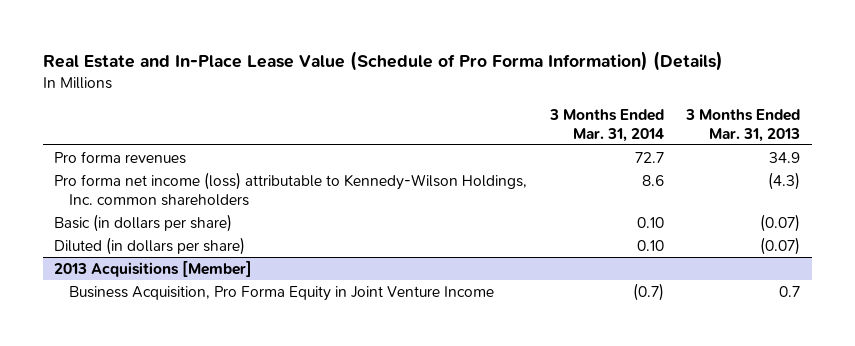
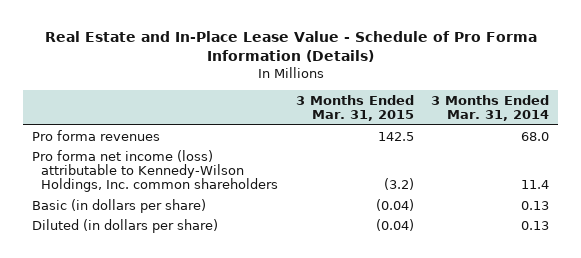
- Real Estate and In-Place Lease Value (Schedule of Pro Forma Information) (Details)
+ Real Estate and In-Place Lease Value - Schedule of Pro Forma Information (Details)
- | 3 Months Ended Mar. 31, 2014 | 3 Months Ended Mar. 31, 2013
+ | 3 Months Ended Mar. 31, 2015 | 3 Months Ended Mar. 31, 2014
- Pro forma revenues | 72.7 | 34.9
- Pro forma net income (loss) attributable to Kennedy-Wilson Holdings, Inc. common shareholders | 8.6 | (4.3)
- Basic (in dollars per share) | 0.10 | (0.07)
- Diluted (in dollars per share) | 0.10 | (0.07)
- 2013 Acquisitions [Member]
- Business Acquisition, Pro Forma Equity in Joint Venture Income | (0.7) | 0.7
+ Pro forma revenues | 142.5 | 68.0
+ Pro forma net income (loss) attributable to Kennedy-Wilson Holdings, Inc. common shareholders | (3.2) | 11.4
+ Basic (in dollars per share) | (0.04) | 0.13
+ Diluted (in dollars per share) | (0.04) | 0.13

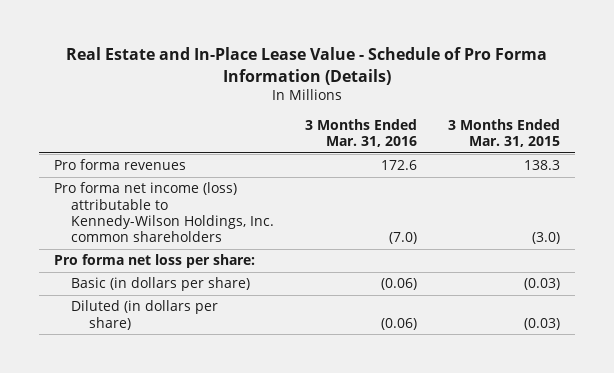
- | 3 Months Ended Mar. 31, 2015 | 3 Months Ended Mar. 31, 2014
+ | 3 Months Ended Mar. 31, 2016 | 3 Months Ended Mar. 31, 2015
- Pro forma revenues | 142.5 | 68.0
- Pro forma net income (loss) attributable to Kennedy-Wilson Holdings, Inc. common shareholders | (3.2) | 11.4
- Basic (in dollars per share) | (0.04) | 0.13
- Diluted (in dollars per share) | (0.04) | 0.13
+ Pro forma revenues | 172.6 | 138.3
+ Pro forma net income (loss) attributable to Kennedy-Wilson Holdings, Inc. common shareholders | (7.0) | (3.0)
+ Pro forma net loss per share:
+ Basic (in dollars per share) | (0.06) | (0.03)
+ Diluted (in dollars per share) | (0.06) | (0.03)

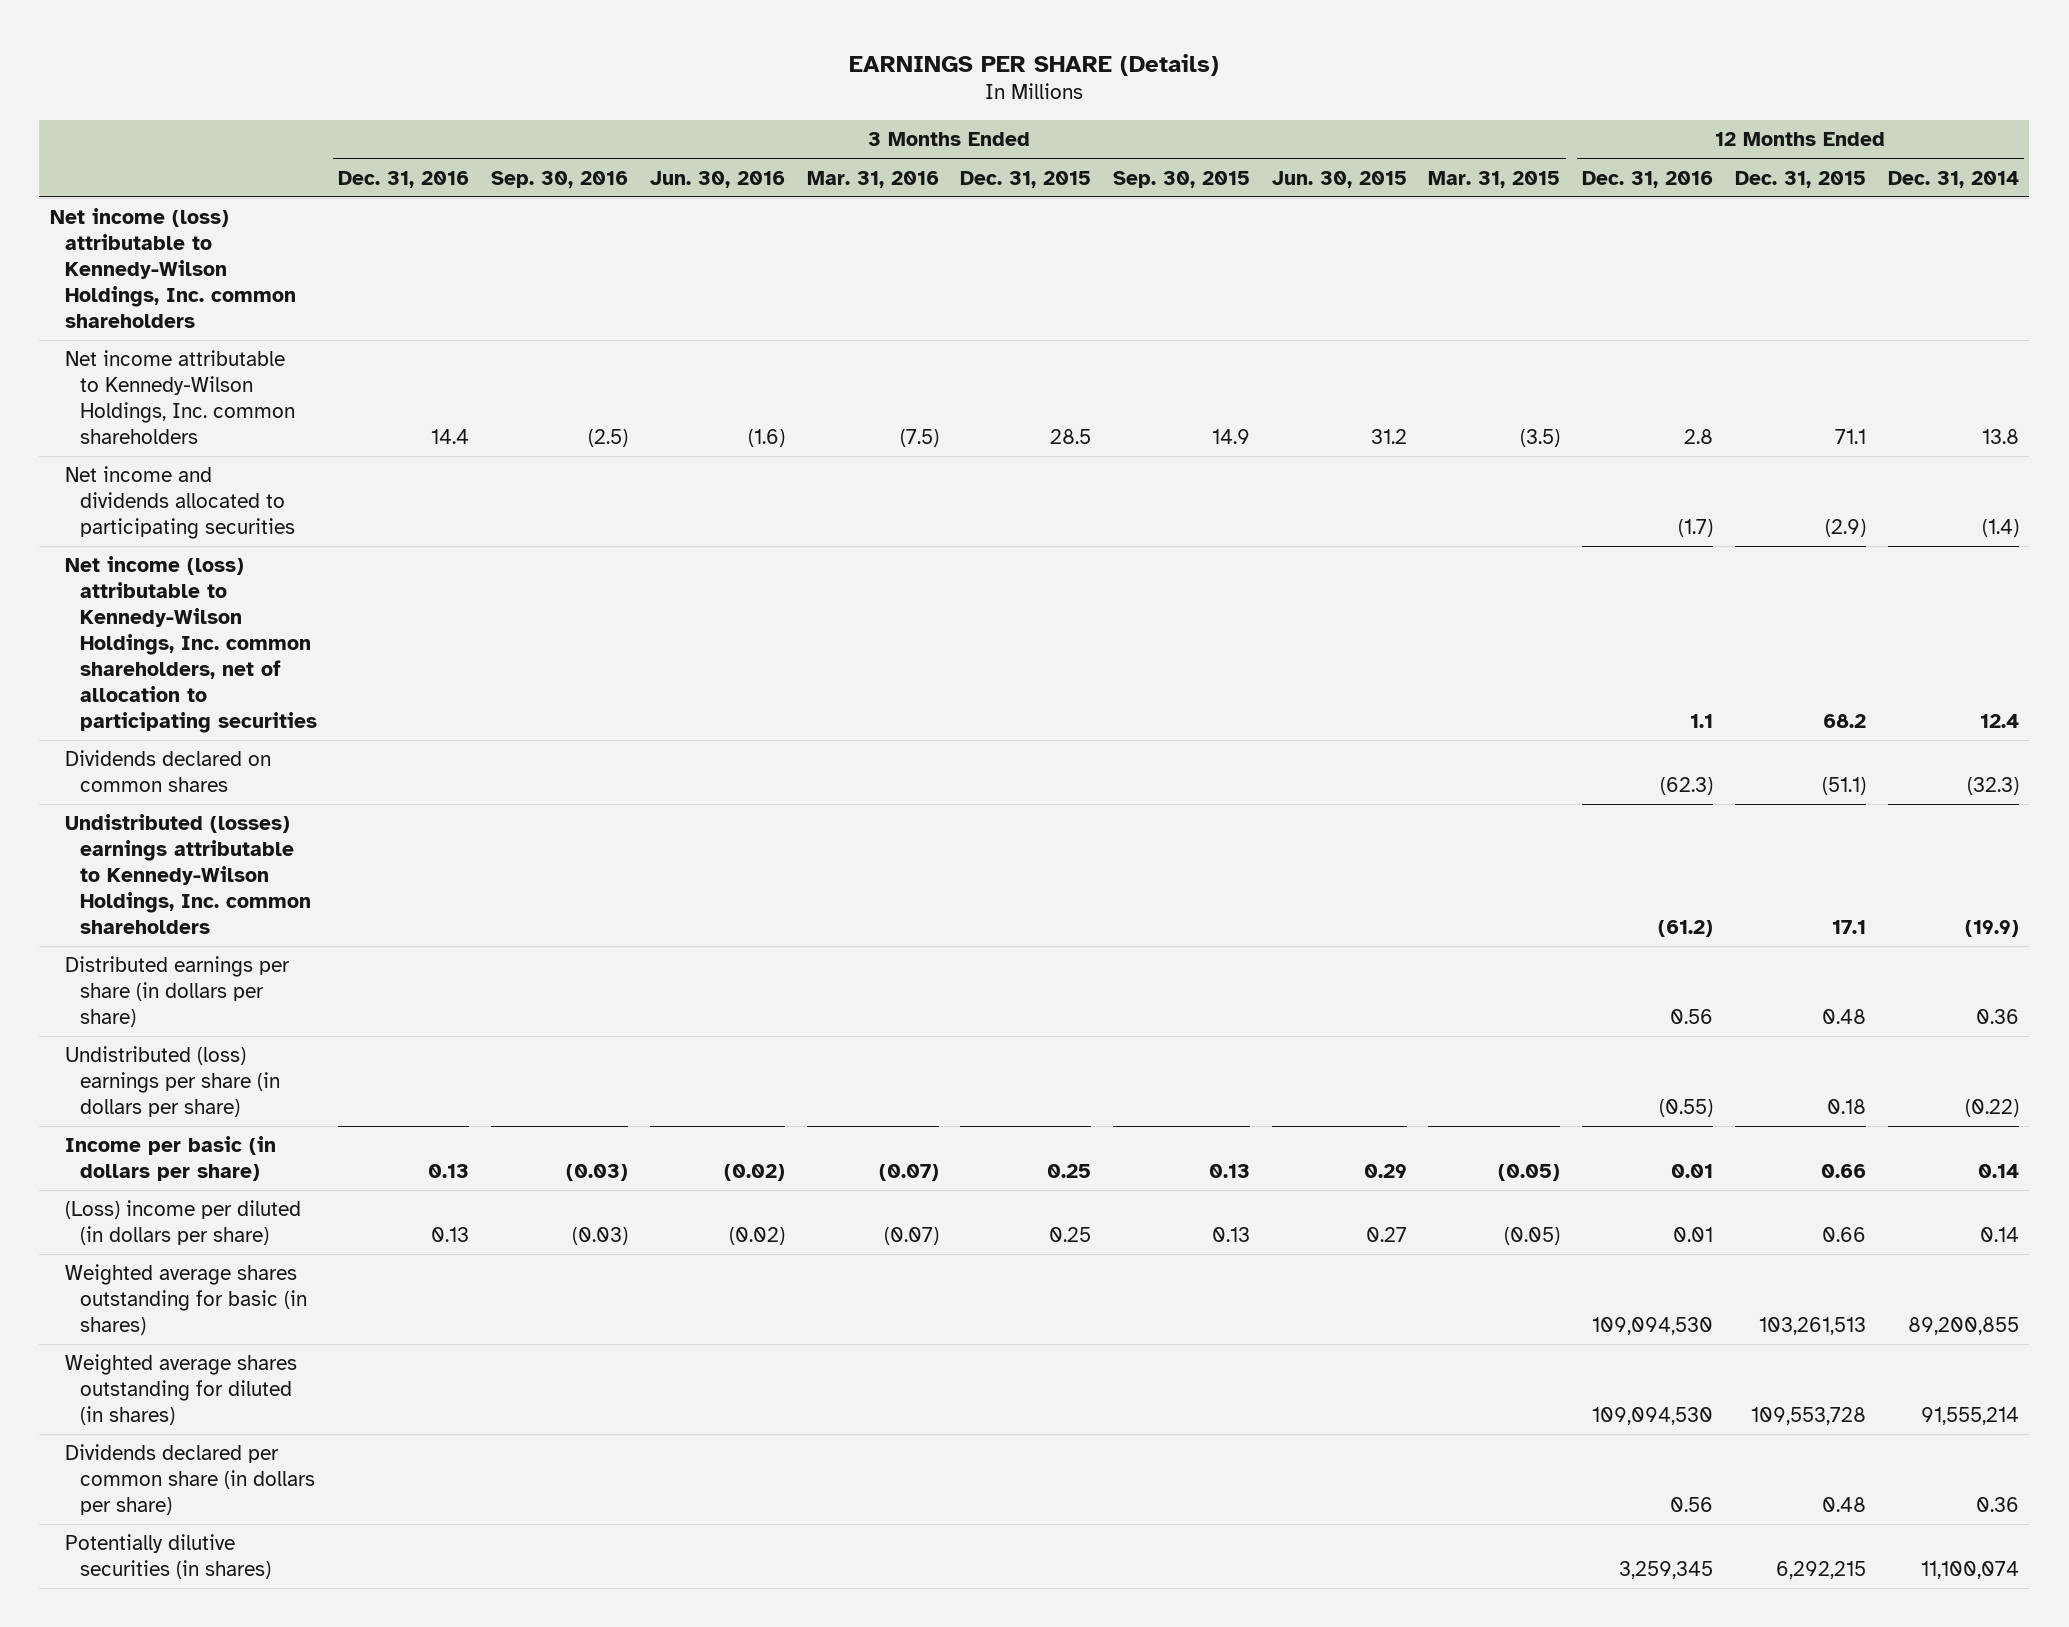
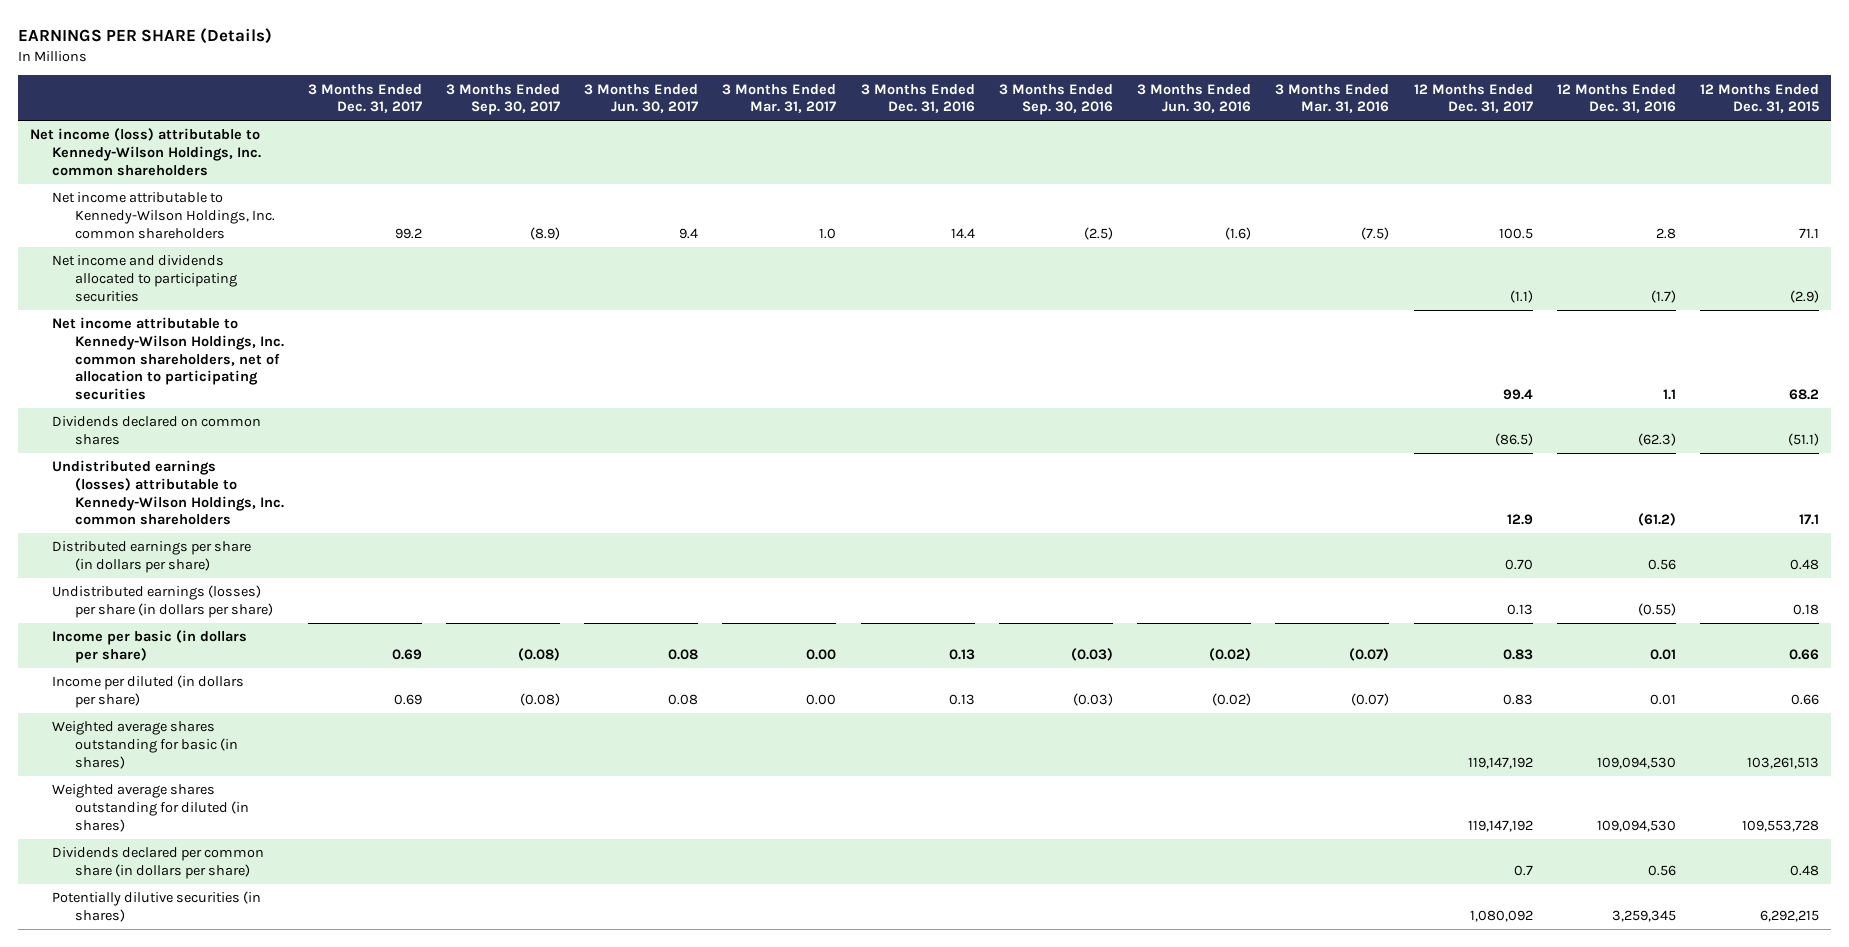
- | 3 Months Ended Dec. 31, 2016 | 3 Months Ended Sep. 30, 2016 | 3 Months Ended Jun. 30, 2016 | 3 Months Ended Mar. 31, 2016 | 3 Months Ended Dec. 31, 2015 | 3 Months Ended Sep. 30, 2015 | 3 Months Ended Jun. 30, 2015 | 3 Months Ended Mar. 31, 2015 | 12 Months Ended Dec. 31, 2016 | 12 Months Ended Dec. 31, 2015 | 12 Months Ended Dec. 31, 2014
+ | 3 Months Ended Dec. 31, 2017 | 3 Months Ended Sep. 30, 2017 | 3 Months Ended Jun. 30, 2017 | 3 Months Ended Mar. 31, 2017 | 3 Months Ended Dec. 31, 2016 | 3 Months Ended Sep. 30, 2016 | 3 Months Ended Jun. 30, 2016 | 3 Months Ended Mar. 31, 2016 | 12 Months Ended Dec. 31, 2017 | 12 Months Ended Dec. 31, 2016 | 12 Months Ended Dec. 31, 2015
- Net income (loss) attributable to Kennedy-Wilson Holdings, Inc. common shareholders, net of allocation to participating securities | | | | | | | | | 1.1 | 68.2 | 12.4
+ Net income attributable to Kennedy-Wilson Holdings, Inc. common shareholders, net of allocation to participating securities | | | | | | | | | 99.4 | 1.1 | 68.2
- Undistributed (losses) earnings attributable to Kennedy-Wilson Holdings, Inc. common shareholders | | | | | | | | | (61.2) | 17.1 | (19.9)
+ Undistributed earnings (losses) attributable to Kennedy-Wilson Holdings, Inc. common shareholders | | | | | | | | | 12.9 | (61.2) | 17.1
- Undistributed (loss) earnings per share (in dollars per share) | | | | | | | | | (0.55) | 0.18 | (0.22)
+ Undistributed earnings (losses) per share (in dollars per share) | | | | | | | | | 0.13 | (0.55) | 0.18
- (Loss) income per diluted (in dollars per share) | 0.13 | (0.03) | (0.02) | (0.07) | 0.25 | 0.13 | 0.27 | (0.05) | 0.01 | 0.66 | 0.14
+ Income per diluted (in dollars per share) | 0.69 | (0.08) | 0.08 | 0.00 | 0.13 | (0.03) | (0.02) | (0.07) | 0.83 | 0.01 | 0.66

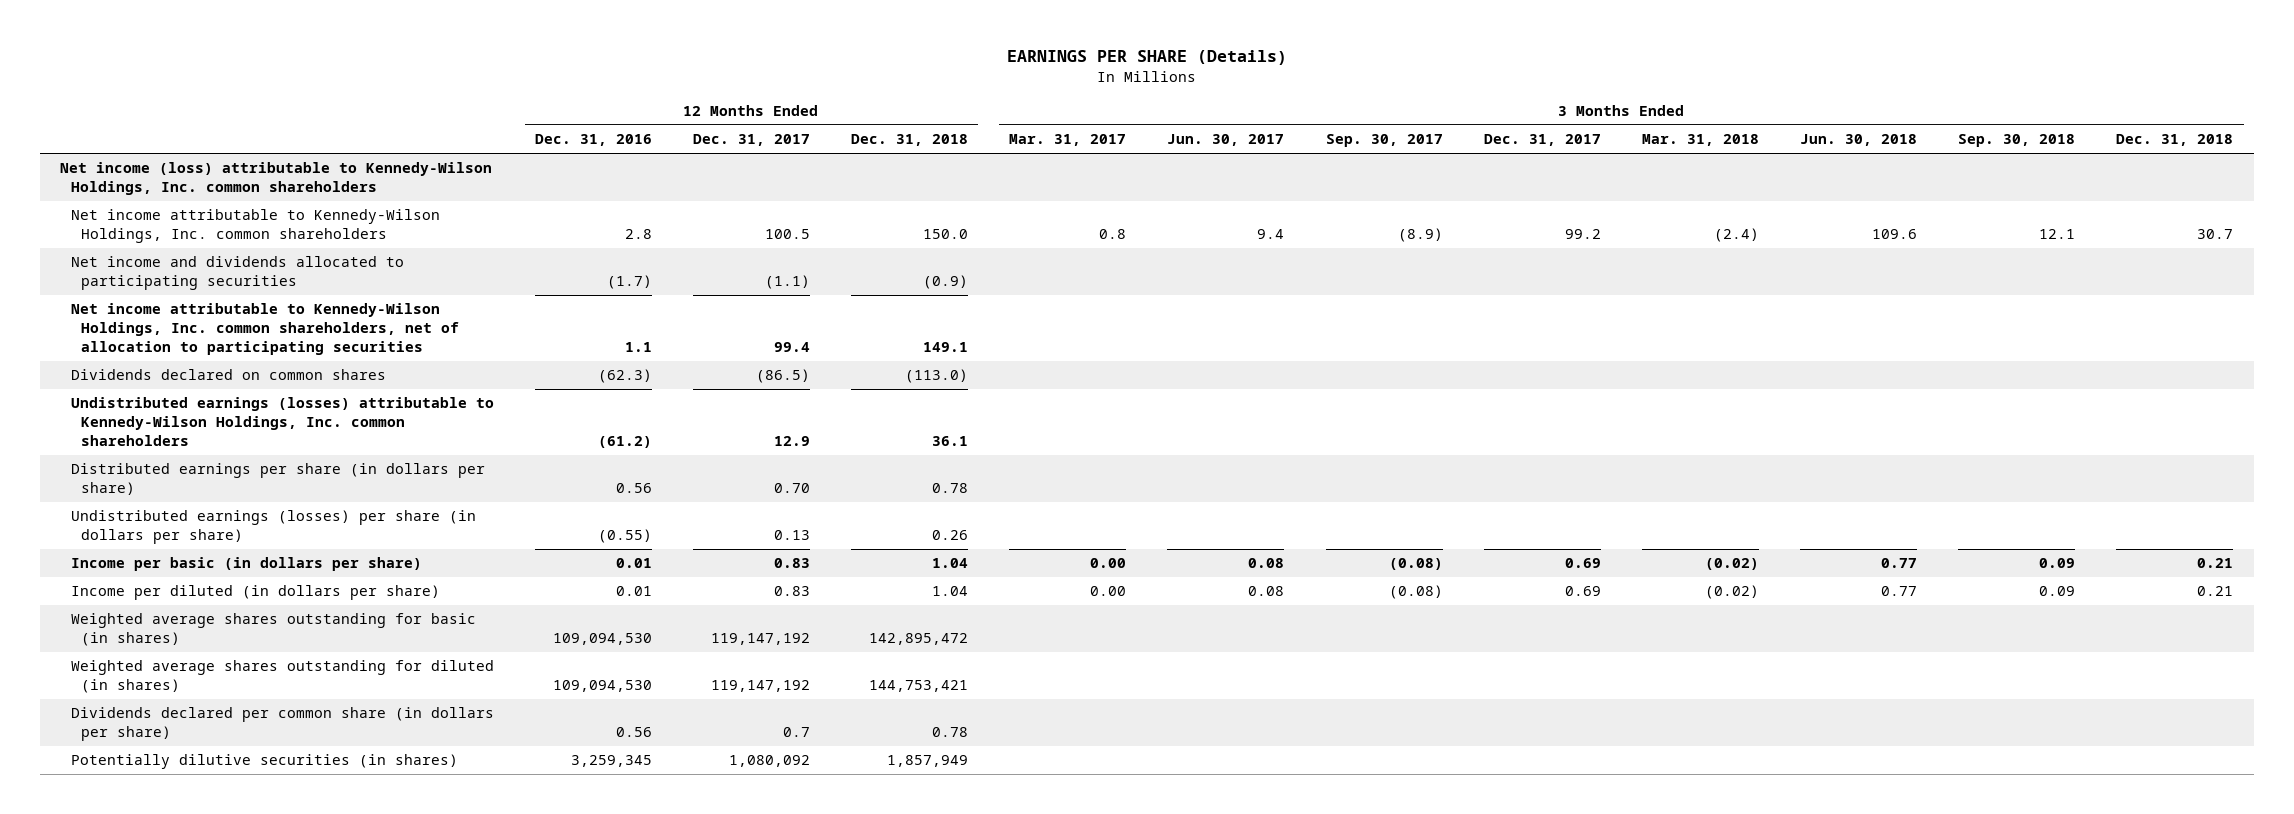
- | 3 Months Ended Dec. 31, 2017 | 3 Months Ended Sep. 30, 2017 | 3 Months Ended Jun. 30, 2017 | 3 Months Ended Mar. 31, 2017 | 3 Months Ended Dec. 31, 2016 | 3 Months Ended Sep. 30, 2016 | 3 Months Ended Jun. 30, 2016 | 3 Months Ended Mar. 31, 2016 | 12 Months Ended Dec. 31, 2017 | 12 Months Ended Dec. 31, 2016 | 12 Months Ended Dec. 31, 2015
+ | 12 Months Ended Dec. 31, 2016 | 12 Months Ended Dec. 31, 2017 | 12 Months Ended Dec. 31, 2018 | 3 Months Ended Mar. 31, 2017 | 3 Months Ended Jun. 30, 2017 | 3 Months Ended Sep. 30, 2017 | 3 Months Ended Dec. 31, 2017 | 3 Months Ended Mar. 31, 2018 | 3 Months Ended Jun. 30, 2018 | 3 Months Ended Sep. 30, 2018 | 3 Months Ended Dec. 31, 2018
- Net income attributable to Kennedy-Wilson Holdings, Inc. common shareholders | 99.2 | (8.9) | 9.4 | 1.0 | 14.4 | (2.5) | (1.6) | (7.5) | 100.5 | 2.8 | 71.1
+ Net income attributable to Kennedy-Wilson Holdings, Inc. common shareholders | 2.8 | 100.5 | 150.0 | 0.8 | 9.4 | (8.9) | 99.2 | (2.4) | 109.6 | 12.1 | 30.7

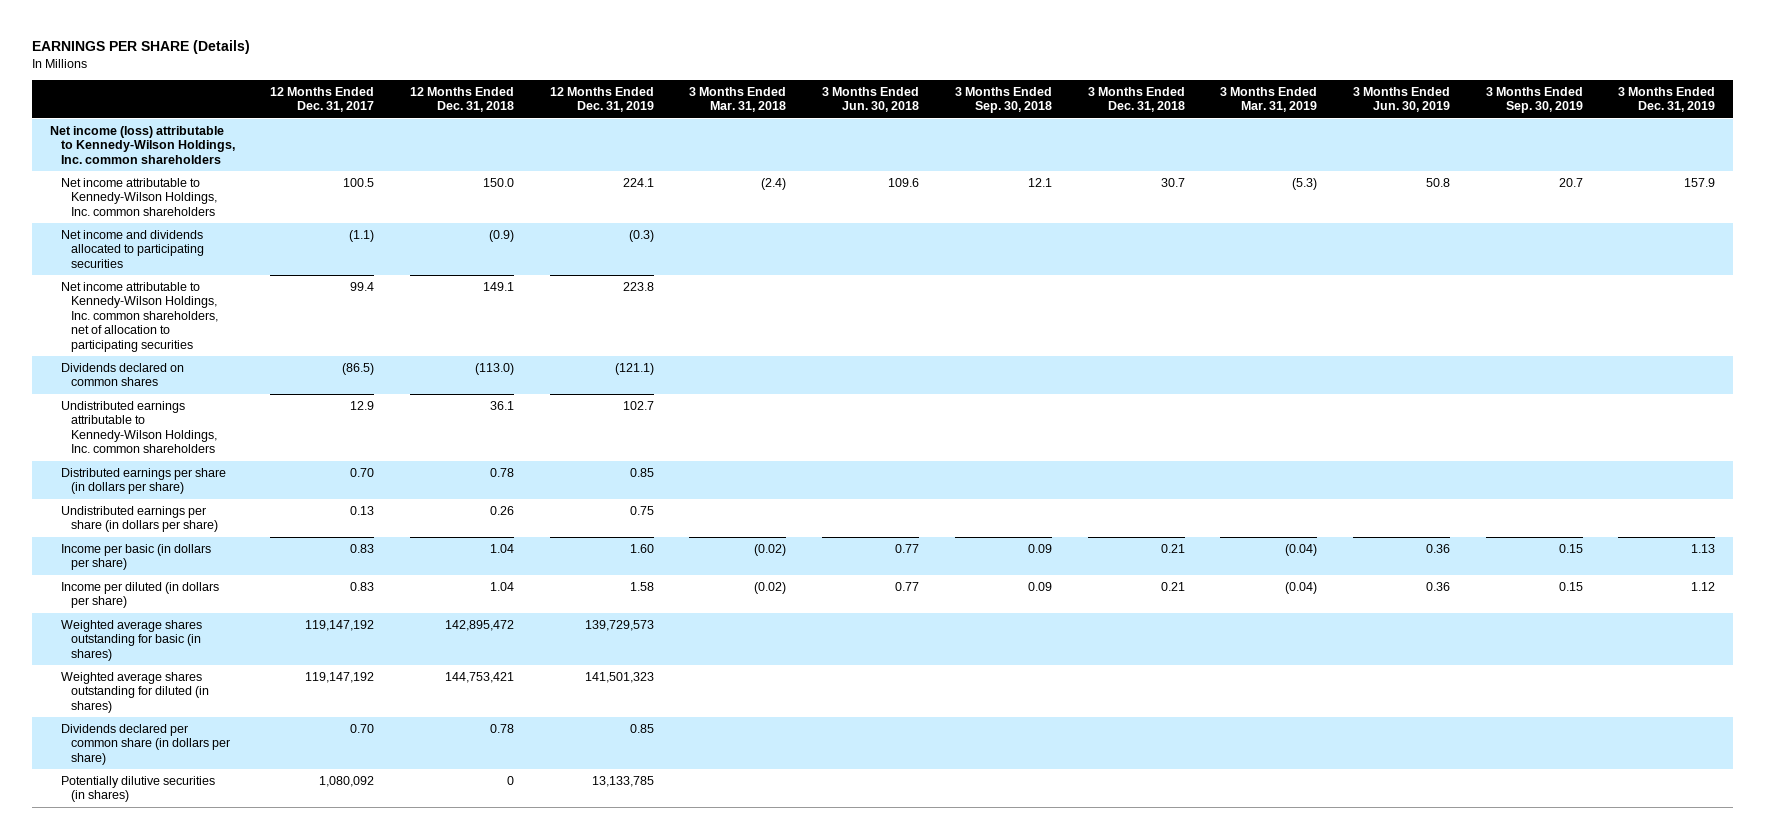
- | 12 Months Ended Dec. 31, 2016 | 12 Months Ended Dec. 31, 2017 | 12 Months Ended Dec. 31, 2018 | 3 Months Ended Mar. 31, 2017 | 3 Months Ended Jun. 30, 2017 | 3 Months Ended Sep. 30, 2017 | 3 Months Ended Dec. 31, 2017 | 3 Months Ended Mar. 31, 2018 | 3 Months Ended Jun. 30, 2018 | 3 Months Ended Sep. 30, 2018 | 3 Months Ended Dec. 31, 2018
+ | 12 Months Ended Dec. 31, 2017 | 12 Months Ended Dec. 31, 2018 | 12 Months Ended Dec. 31, 2019 | 3 Months Ended Mar. 31, 2018 | 3 Months Ended Jun. 30, 2018 | 3 Months Ended Sep. 30, 2018 | 3 Months Ended Dec. 31, 2018 | 3 Months Ended Mar. 31, 2019 | 3 Months Ended Jun. 30, 2019 | 3 Months Ended Sep. 30, 2019 | 3 Months Ended Dec. 31, 2019
- Undistributed earnings (losses) attributable to Kennedy-Wilson Holdings, Inc. common shareholders | (61.2) | 12.9 | 36.1 | | | | | | | |
+ Undistributed earnings attributable to Kennedy-Wilson Holdings, Inc. common shareholders | 12.9 | 36.1 | 102.7 | | | | | | | |
- Undistributed earnings (losses) per share (in dollars per share) | (0.55) | 0.13 | 0.26 | | | | | | | |
+ Undistributed earnings per share (in dollars per share) | 0.13 | 0.26 | 0.75 | | | | | | | |
- Dividends declared per common share (in dollars per share) | 0.56 | 0.7 | 0.78 | | | | | | | |
- Potentially dilutive securities (in shares) | 3,259,345 | 1,080,092 | 1,857,949 | | | | | | | |
+ Dividends declared per common share (in dollars per share) | 0.70 | 0.78 | 0.85 | | | | | | | |
+ Potentially dilutive securities (in shares) | 1,080,092 | 0 | 13,133,785 | | | | | | | |

